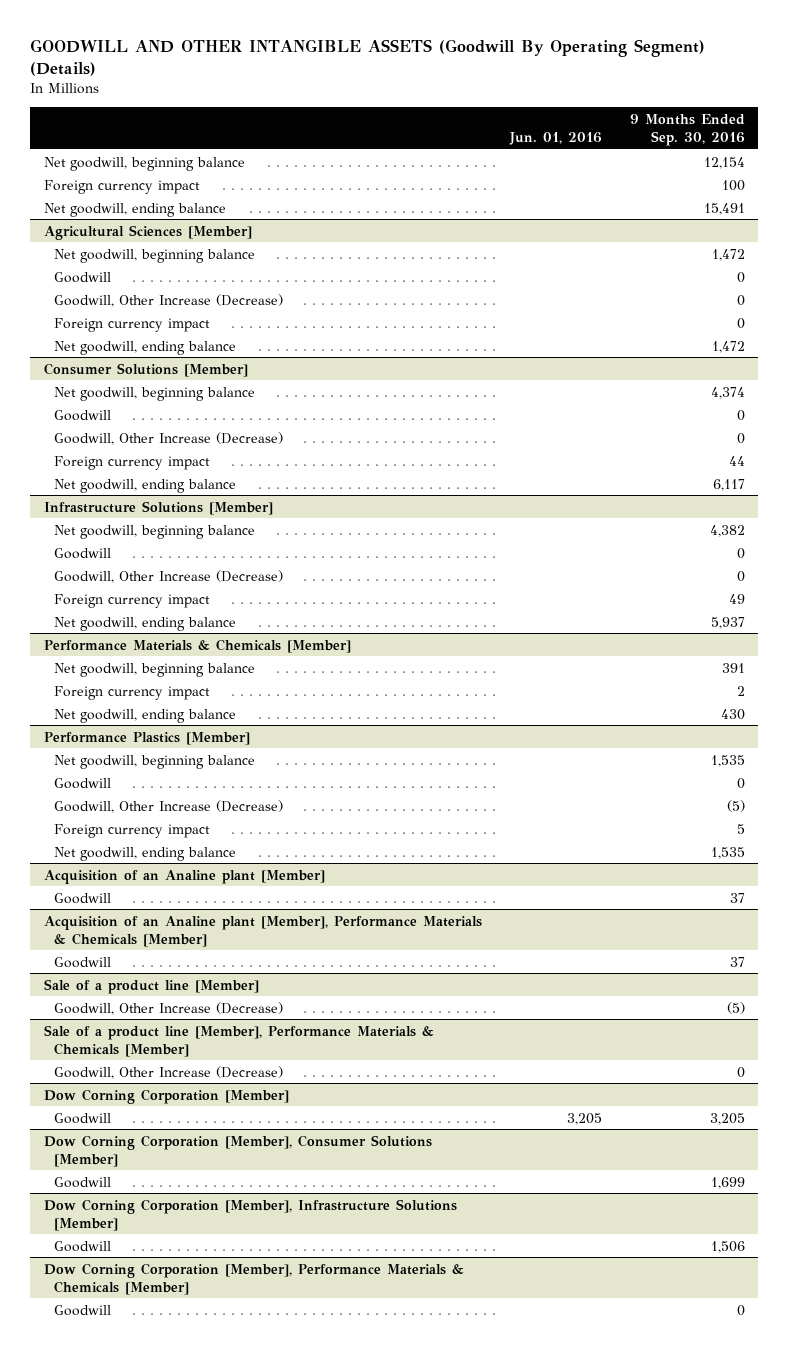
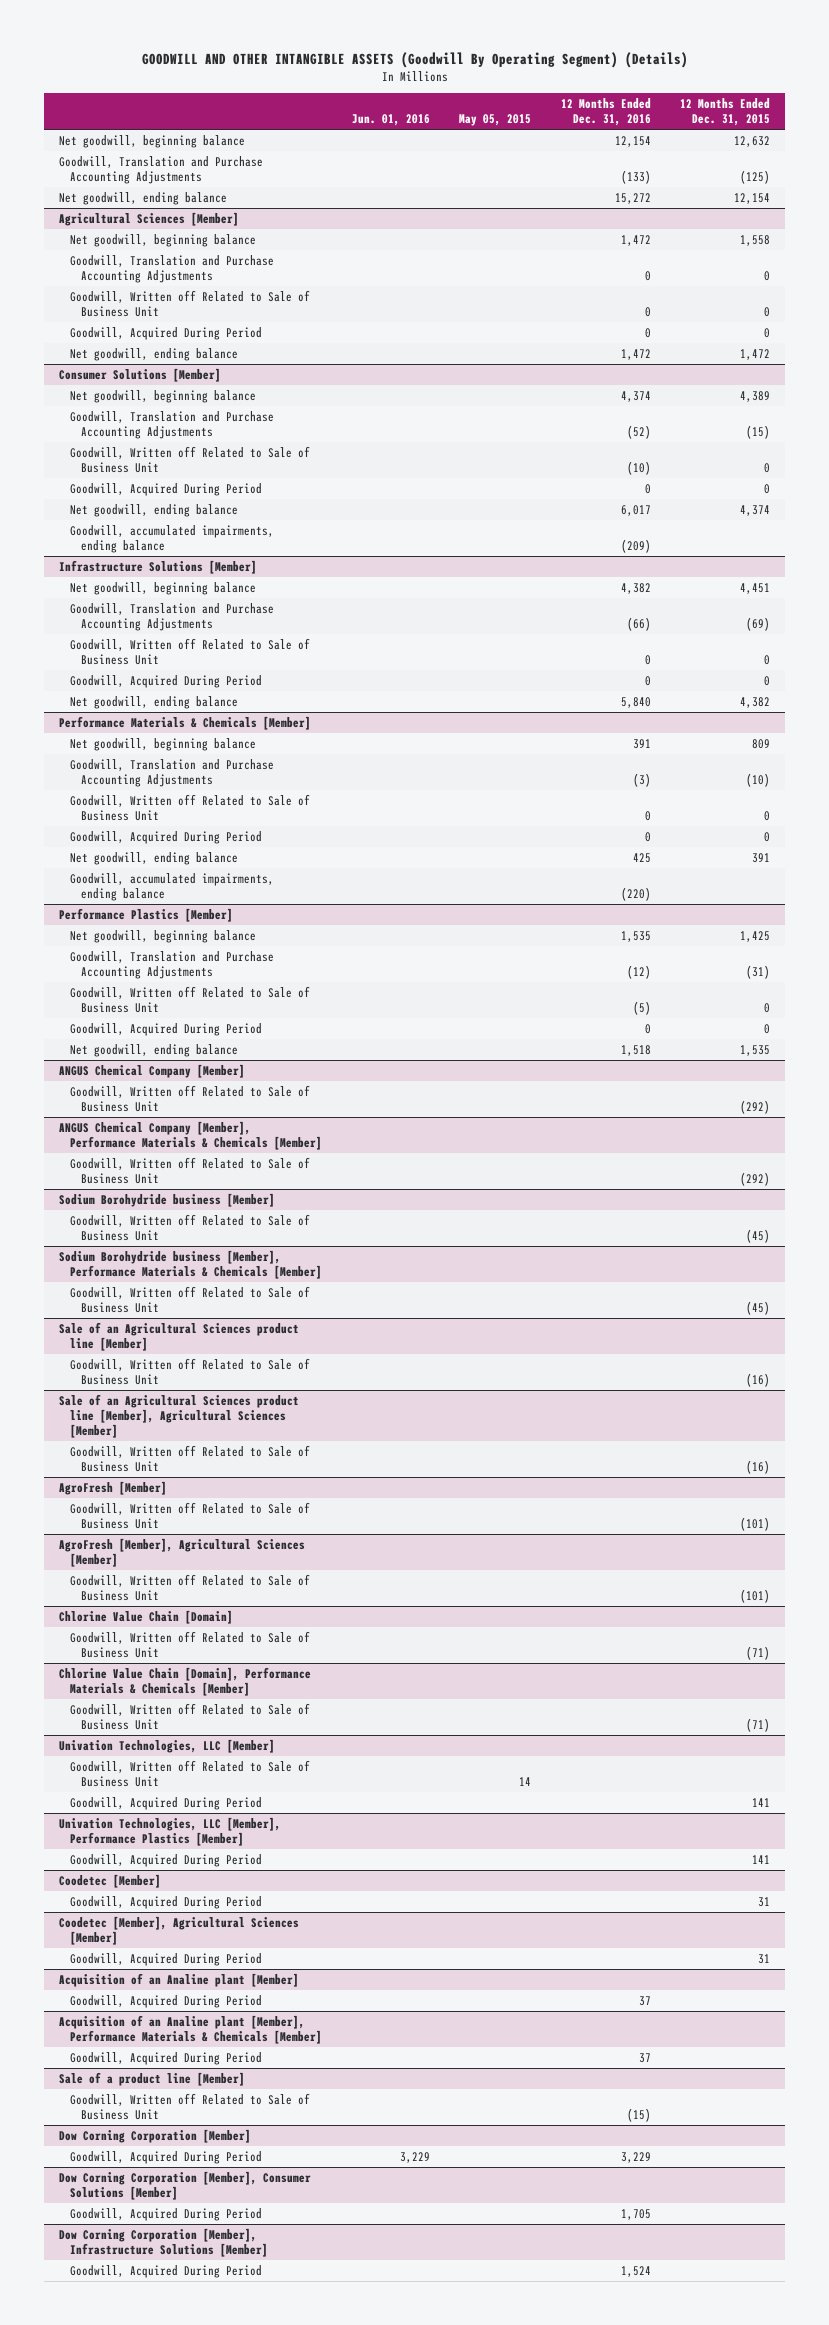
- | Jun. 01, 2016 | 9 Months Ended Sep. 30, 2016
+ | Jun. 01, 2016 | May 05, 2015 | 12 Months Ended Dec. 31, 2016 | 12 Months Ended Dec. 31, 2015
- Foreign currency impact | | 100
+ Goodwill, Translation and Purchase Accounting Adjustments | | | (133) | (125)
@ Agricultural Sciences [Member]
- Goodwill | | 0
- Goodwill, Other Increase (Decrease) | | 0
- Foreign currency impact | | 0
+ Goodwill, Translation and Purchase Accounting Adjustments | | | 0 | 0
+ Goodwill, Written off Related to Sale of Business Unit | | | 0 | 0
+ Goodwill, Acquired During Period | | | 0 | 0
@ Consumer Solutions [Member]
- Goodwill | | 0
- Goodwill, Other Increase (Decrease) | | 0
- Foreign currency impact | | 44
+ Goodwill, Translation and Purchase Accounting Adjustments | | | (52) | (15)
+ Goodwill, Written off Related to Sale of Business Unit | | | (10) | 0
+ Goodwill, Acquired During Period | | | 0 | 0
+ Goodwill, accumulated impairments, ending balance | | | (209) |
@ Infrastructure Solutions [Member]
- Goodwill | | 0
- Goodwill, Other Increase (Decrease) | | 0
- Foreign currency impact | | 49
+ Goodwill, Translation and Purchase Accounting Adjustments | | | (66) | (69)
+ Goodwill, Written off Related to Sale of Business Unit | | | 0 | 0
+ Goodwill, Acquired During Period | | | 0 | 0
@ Performance Materials & Chemicals [Member]
- Foreign currency impact | | 2
+ Goodwill, Translation and Purchase Accounting Adjustments | | | (3) | (10)
+ Goodwill, Written off Related to Sale of Business Unit | | | 0 | 0
+ Goodwill, Acquired During Period | | | 0 | 0
+ Goodwill, accumulated impairments, ending balance | | | (220) |
@ Performance Plastics [Member]
- Goodwill | | 0
- Goodwill, Other Increase (Decrease) | | (5)
- Foreign currency impact | | 5
+ Goodwill, Translation and Purchase Accounting Adjustments | | | (12) | (31)
+ Goodwill, Written off Related to Sale of Business Unit | | | (5) | 0
+ Goodwill, Acquired During Period | | | 0 | 0
+ ANGUS Chemical Company [Member]
+ Goodwill, Written off Related to Sale of Business Unit | | | | (292)
+ ANGUS Chemical Company [Member], Performance Materials & Chemicals [Member]
+ Goodwill, Written off Related to Sale of Business Unit | | | | (292)
+ Sodium Borohydride business [Member]
+ Goodwill, Written off Related to Sale of Business Unit | | | | (45)
+ Sodium Borohydride business [Member], Performance Materials & Chemicals [Member]
+ Goodwill, Written off Related to Sale of Business Unit | | | | (45)
+ Sale of an Agricultural Sciences product line [Member]
+ Goodwill, Written off Related to Sale of Business Unit | | | | (16)
+ Sale of an Agricultural Sciences product line [Member], Agricultural Sciences [Member]
+ Goodwill, Written off Related to Sale of Business Unit | | | | (16)
+ AgroFresh [Member]
+ Goodwill, Written off Related to Sale of Business Unit | | | | (101)
+ AgroFresh [Member], Agricultural Sciences [Member]
+ Goodwill, Written off Related to Sale of Business Unit | | | | (101)
+ Chlorine Value Chain [Domain]
+ Goodwill, Written off Related to Sale of Business Unit | | | | (71)
+ Chlorine Value Chain [Domain], Performance Materials & Chemicals [Member]
+ Goodwill, Written off Related to Sale of Business Unit | | | | (71)
+ Univation Technologies, LLC [Member]
+ Goodwill, Written off Related to Sale of Business Unit | | 14 | |
+ Goodwill, Acquired During Period | | | | 141
+ Univation Technologies, LLC [Member], Performance Plastics [Member]
+ Goodwill, Acquired During Period | | | | 141
+ Coodetec [Member]
+ Goodwill, Acquired During Period | | | | 31
+ Coodetec [Member], Agricultural Sciences [Member]
+ Goodwill, Acquired During Period | | | | 31
@ Acquisition of an Analine plant [Member]
- Goodwill | | 37
+ Goodwill, Acquired During Period | | | 37 |
@ Acquisition of an Analine plant [Member], Performance Materials & Chemicals [Member]
- Goodwill | | 37
+ Goodwill, Acquired During Period | | | 37 |
@ Sale of a product line [Member]
- Goodwill, Other Increase (Decrease) | | (5)
- Sale of a product line [Member], Performance Materials & Chemicals [Member]
- Goodwill, Other Increase (Decrease) | | 0
@ Sale of a product line [Member]
+ Goodwill, Written off Related to Sale of Business Unit | | | (15) |
@ Dow Corning Corporation [Member]
- Goodwill | 3,205 | 3,205
+ Goodwill, Acquired During Period | 3,229 | | 3,229 |
@ Dow Corning Corporation [Member], Consumer Solutions [Member]
- Goodwill | | 1,699
+ Goodwill, Acquired During Period | | | 1,705 |
@ Dow Corning Corporation [Member], Infrastructure Solutions [Member]
- Goodwill | | 1,506
- Dow Corning Corporation [Member], Performance Materials & Chemicals [Member]
- Goodwill | | 0
@ Dow Corning Corporation [Member], Infrastructure Solutions [Member]
+ Goodwill, Acquired During Period | | | 1,524 |

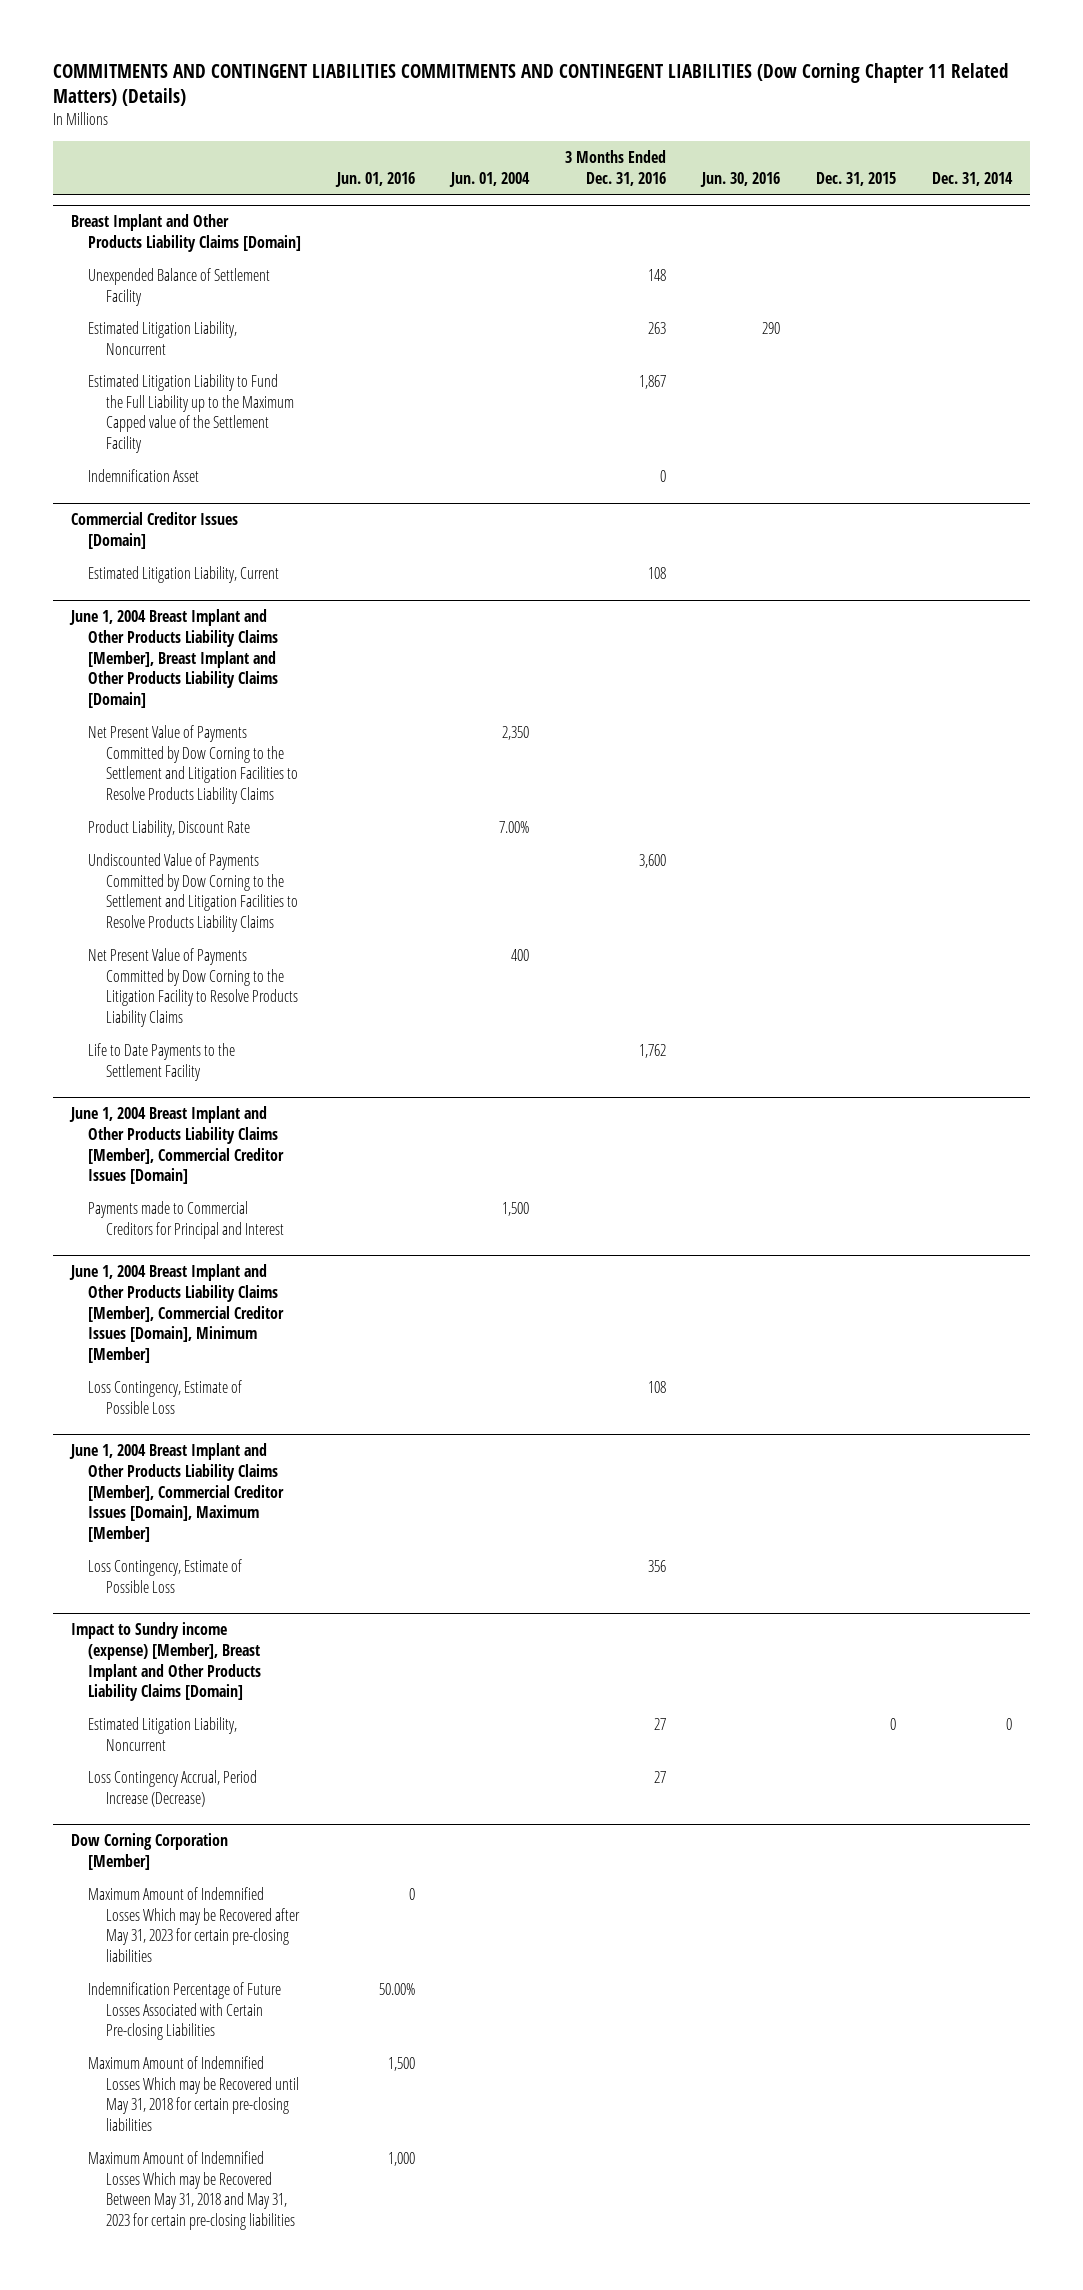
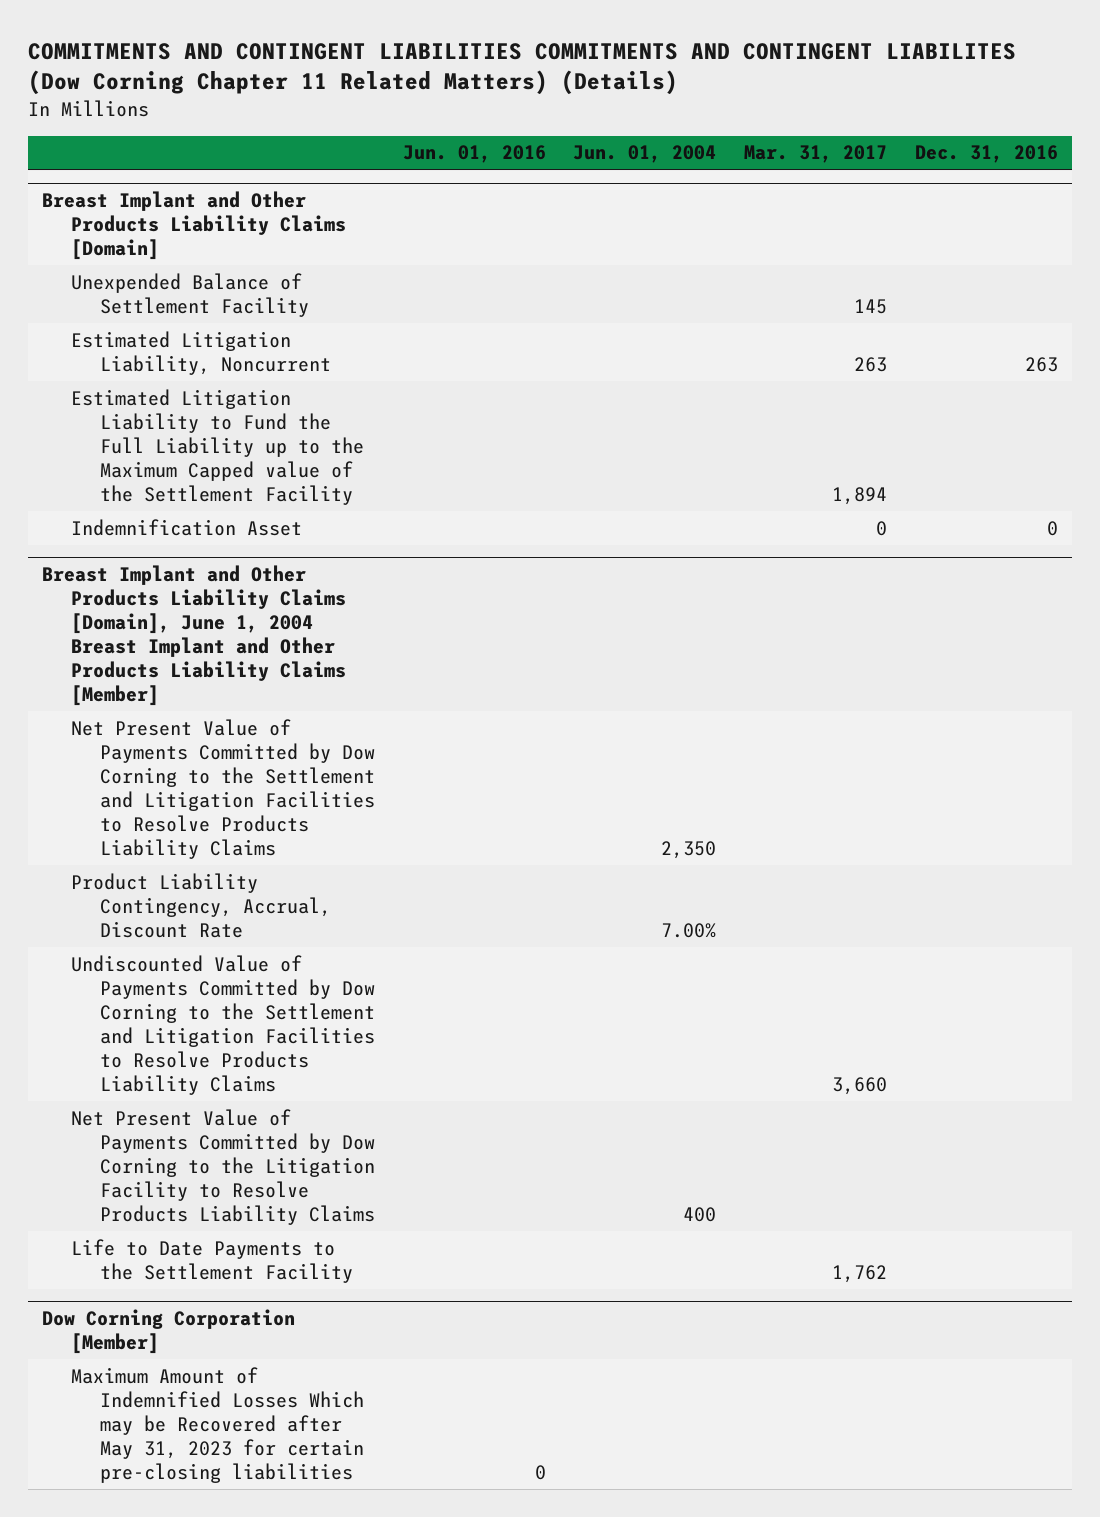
- COMMITMENTS AND CONTINGENT LIABILITIES COMMITMENTS AND CONTINEGENT LIABILITIES (Dow Corning Chapter 11 Related Matters) (Details)
+ COMMITMENTS AND CONTINGENT LIABILITIES COMMITMENTS AND CONTINGENT LIABILITES (Dow Corning Chapter 11 Related Matters) (Details)
- | Jun. 01, 2016 | Jun. 01, 2004 | 3 Months Ended Dec. 31, 2016 | Jun. 30, 2016 | Dec. 31, 2015 | Dec. 31, 2014
+ | Jun. 01, 2016 | Jun. 01, 2004 | Mar. 31, 2017 | Dec. 31, 2016
- Commercial Creditor Issues [Domain]
- Estimated Litigation Liability, Current | | | 108 | | |
- June 1, 2004 Breast Implant and Other Products Liability Claims [Member], Breast Implant and Other Products Liability Claims [Domain]
+ Breast Implant and Other Products Liability Claims [Domain], June 1, 2004 Breast Implant and Other Products Liability Claims [Member]
- Product Liability, Discount Rate | | 7.00% | | | |
+ Product Liability Contingency, Accrual, Discount Rate | | 7.00% | |
- June 1, 2004 Breast Implant and Other Products Liability Claims [Member], Commercial Creditor Issues [Domain]
- Payments made to Commercial Creditors for Principal and Interest | | 1,500 | | | |
- June 1, 2004 Breast Implant and Other Products Liability Claims [Member], Commercial Creditor Issues [Domain], Minimum [Member]
- Loss Contingency, Estimate of Possible Loss | | | 108 | | |
- June 1, 2004 Breast Implant and Other Products Liability Claims [Member], Commercial Creditor Issues [Domain], Maximum [Member]
- Loss Contingency, Estimate of Possible Loss | | | 356 | | |
- Impact to Sundry income (expense) [Member], Breast Implant and Other Products Liability Claims [Domain]
- Estimated Litigation Liability, Noncurrent | | | 27 | | 0 | 0
- Loss Contingency Accrual, Period Increase (Decrease) | | | 27 | | |
@ Dow Corning Corporation [Member]
- Indemnification Percentage of Future Losses Associated with Certain Pre-closing Liabilities | 50.00% | | | | |
- Maximum Amount of Indemnified Losses Which may be Recovered until May 31, 2018 for certain pre-closing liabilities | 1,500 | | | | |
- Maximum Amount of Indemnified Losses Which may be Recovered Between May 31, 2018 and May 31, 2023 for certain pre-closing liabilities | 1,000 | | | | |

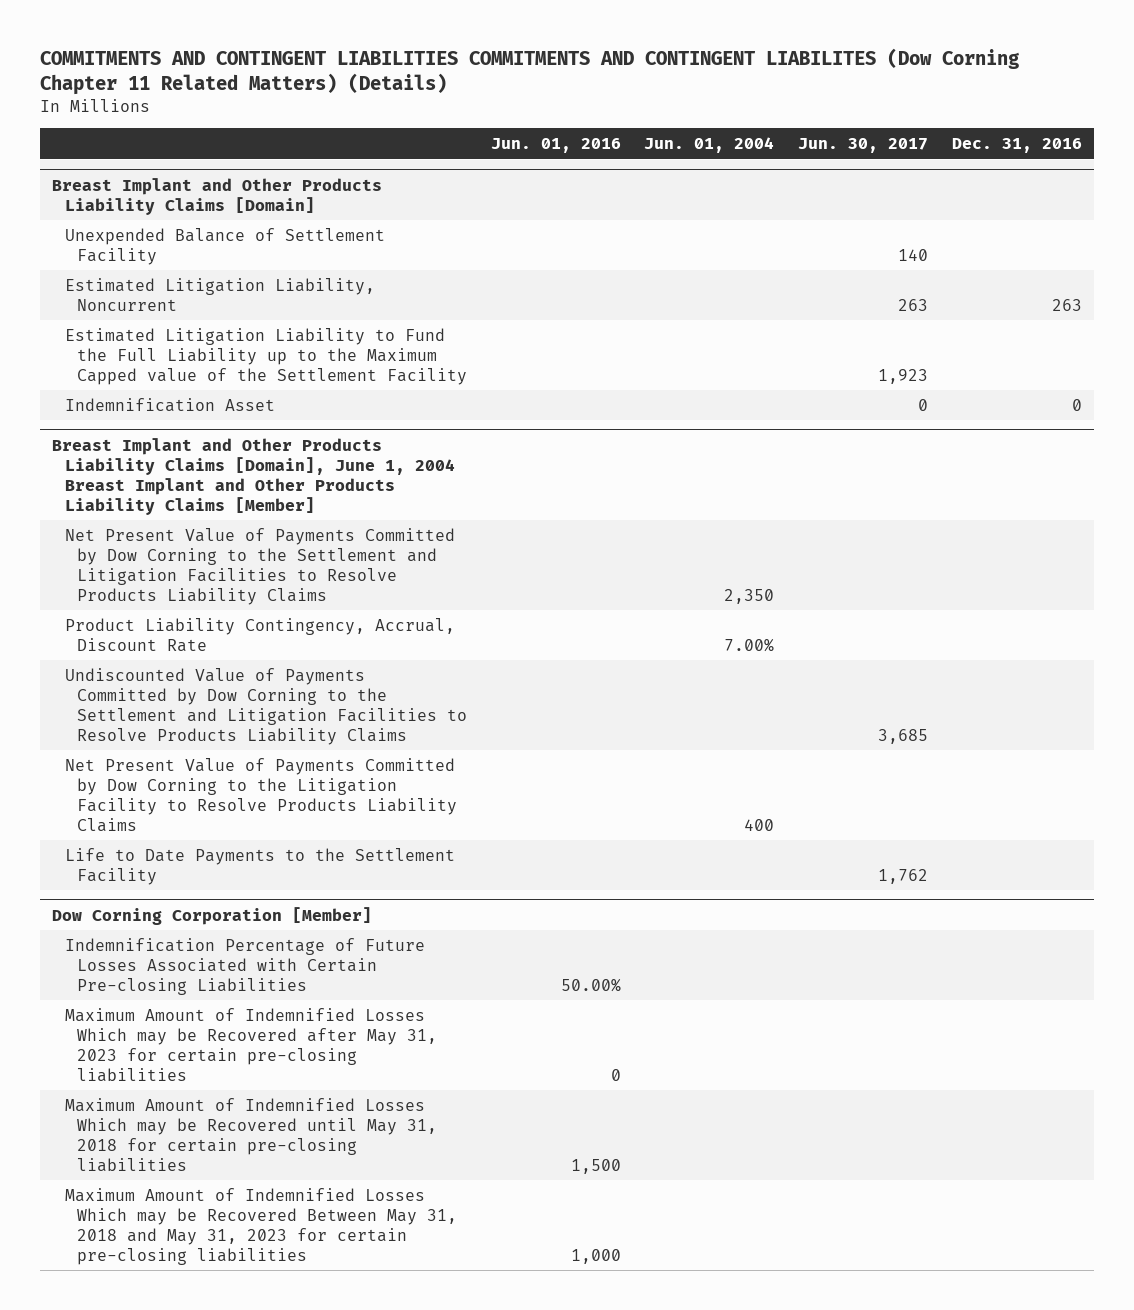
- | Jun. 01, 2016 | Jun. 01, 2004 | Mar. 31, 2017 | Dec. 31, 2016
+ | Jun. 01, 2016 | Jun. 01, 2004 | Jun. 30, 2017 | Dec. 31, 2016
@ Dow Corning Corporation [Member]
+ Indemnification Percentage of Future Losses Associated with Certain Pre-closing Liabilities | 50.00% | | |
+ Maximum Amount of Indemnified Losses Which may be Recovered until May 31, 2018 for certain pre-closing liabilities | 1,500 | | |
+ Maximum Amount of Indemnified Losses Which may be Recovered Between May 31, 2018 and May 31, 2023 for certain pre-closing liabilities | 1,000 | | |

